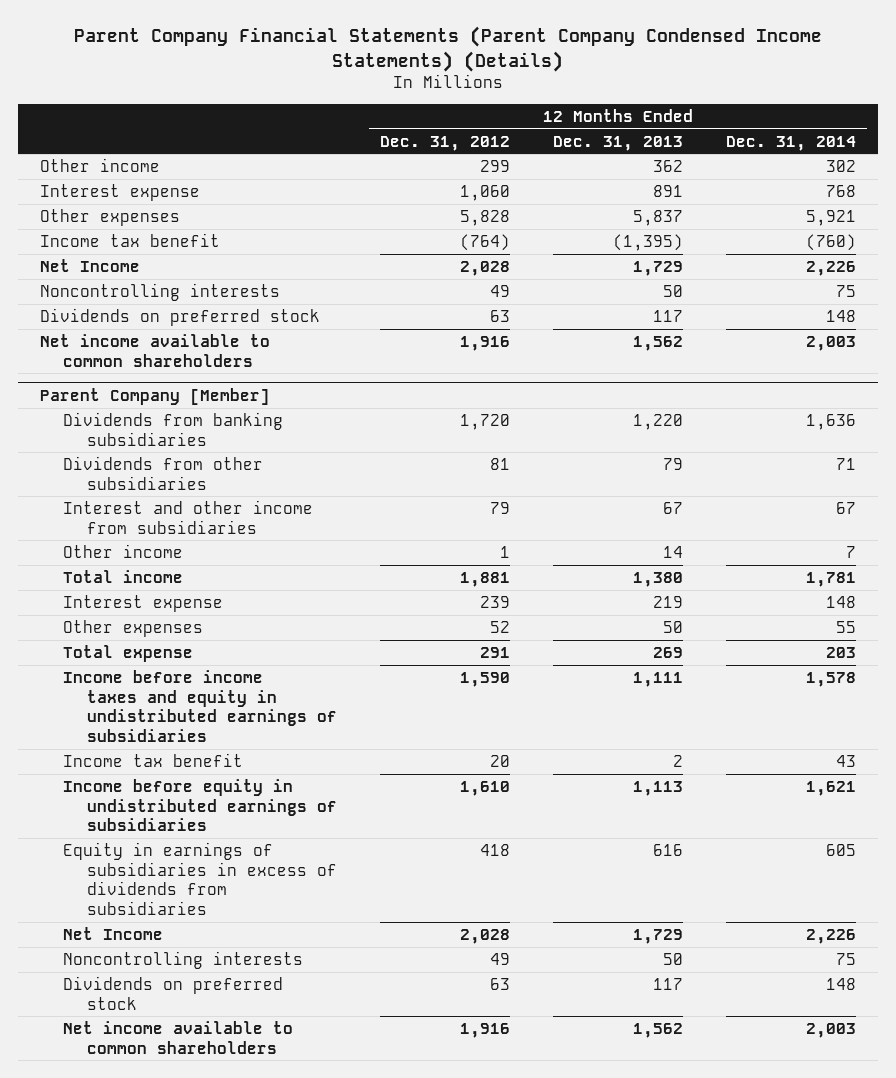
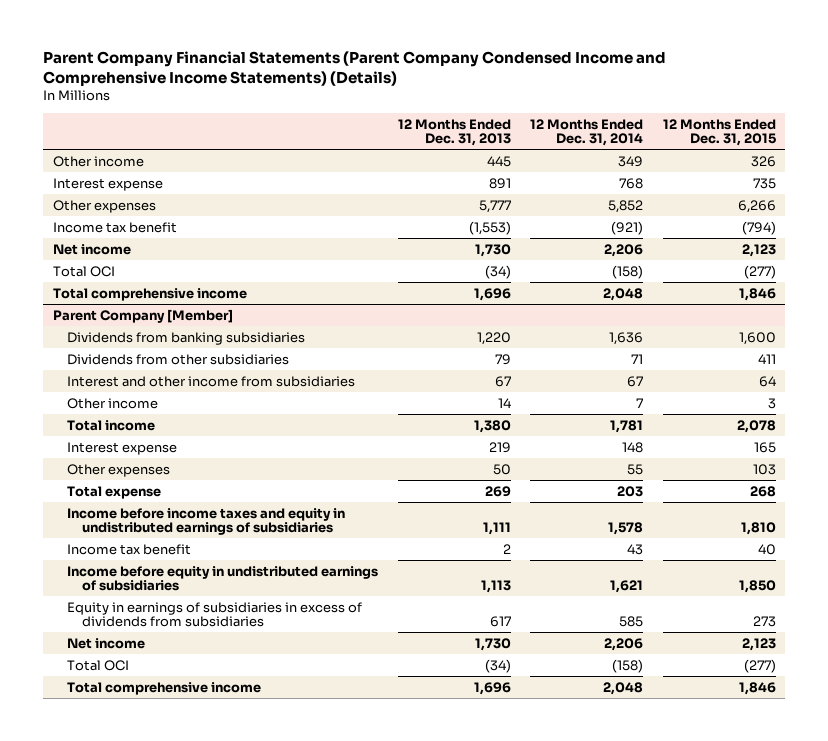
- Parent Company Financial Statements (Parent Company Condensed Income Statements) (Details)
+ Parent Company Financial Statements (Parent Company Condensed Income and Comprehensive Income Statements) (Details)
- | 12 Months Ended Dec. 31, 2012 | 12 Months Ended Dec. 31, 2013 | 12 Months Ended Dec. 31, 2014
+ | 12 Months Ended Dec. 31, 2013 | 12 Months Ended Dec. 31, 2014 | 12 Months Ended Dec. 31, 2015
- Other income | 299 | 362 | 302
+ Other income | 445 | 349 | 326
- Other expenses | 5,828 | 5,837 | 5,921
- Income tax benefit | (764) | (1,395) | (760)
- Net Income | 2,028 | 1,729 | 2,226
- Noncontrolling interests | 49 | 50 | 75
- Dividends on preferred stock | 63 | 117 | 148
- Net income available to common shareholders | 1,916 | 1,562 | 2,003
+ Other expenses | 5,777 | 5,852 | 6,266
+ Income tax benefit | (1,553) | (921) | (794)
+ Net income | 1,730 | 2,206 | 2,123
+ Total OCI | (34) | (158) | (277)
+ Total comprehensive income | 1,696 | 2,048 | 1,846
@ Parent Company [Member]
- Equity in earnings of subsidiaries in excess of dividends from subsidiaries | 418 | 616 | 605
- Net Income | 2,028 | 1,729 | 2,226
- Noncontrolling interests | 49 | 50 | 75
- Dividends on preferred stock | 63 | 117 | 148
- Net income available to common shareholders | 1,916 | 1,562 | 2,003
+ Equity in earnings of subsidiaries in excess of dividends from subsidiaries | 617 | 585 | 273
+ Net income | 1,730 | 2,206 | 2,123
+ Total OCI | (34) | (158) | (277)
+ Total comprehensive income | 1,696 | 2,048 | 1,846

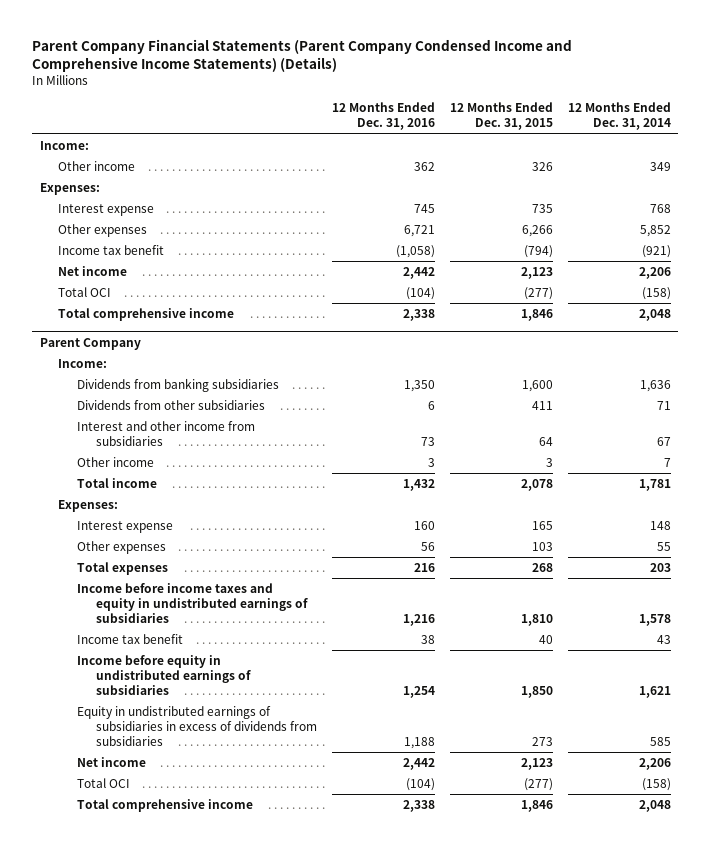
- | 12 Months Ended Dec. 31, 2013 | 12 Months Ended Dec. 31, 2014 | 12 Months Ended Dec. 31, 2015
+ | 12 Months Ended Dec. 31, 2016 | 12 Months Ended Dec. 31, 2015 | 12 Months Ended Dec. 31, 2014
+ Income:
+ Expenses:
- Parent Company [Member]
+ Parent Company
+ Income:
+ Expenses:
- Total expense | 269 | 203 | 268
+ Total expenses | 216 | 268 | 203
- Equity in earnings of subsidiaries in excess of dividends from subsidiaries | 617 | 585 | 273
+ Equity in undistributed earnings of subsidiaries in excess of dividends from subsidiaries | 1,188 | 273 | 585

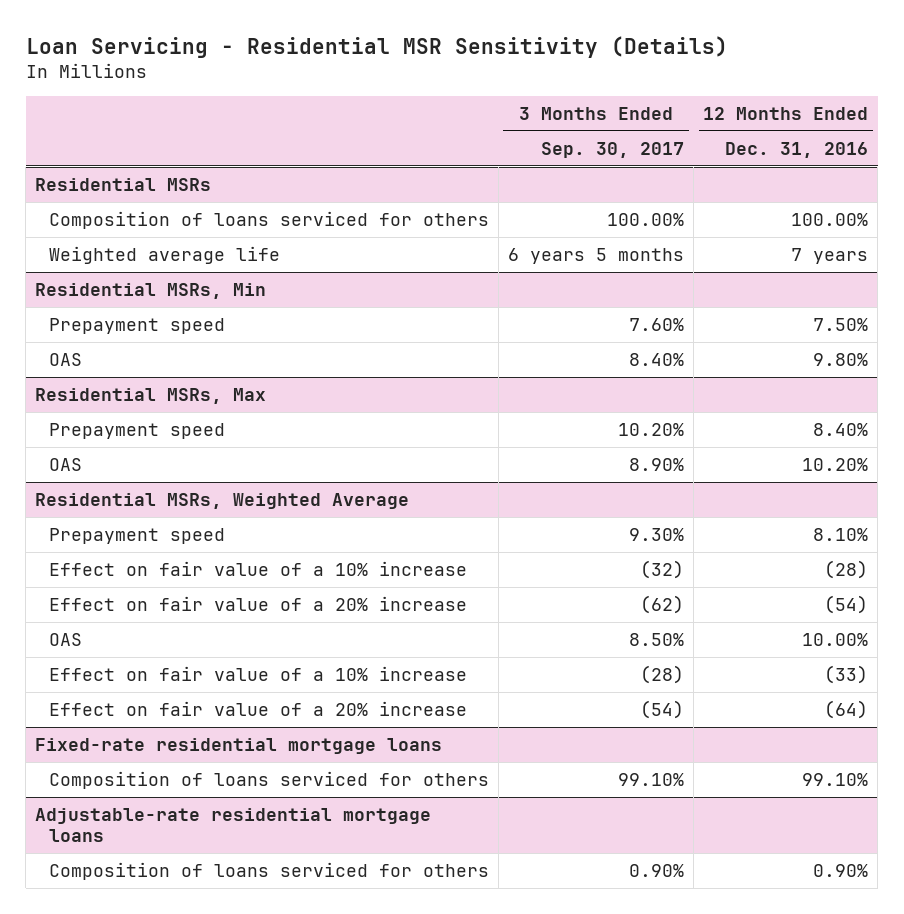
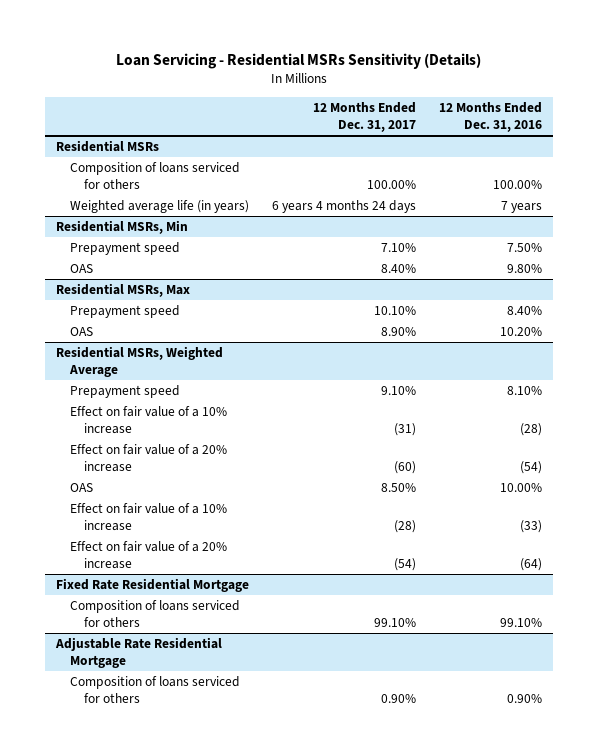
- Loan Servicing - Residential MSR Sensitivity (Details)
+ Loan Servicing - Residential MSRs Sensitivity (Details)
- | 3 Months Ended Sep. 30, 2017 | 12 Months Ended Dec. 31, 2016
+ | 12 Months Ended Dec. 31, 2017 | 12 Months Ended Dec. 31, 2016
@ Residential MSRs
- Weighted average life | 6 years 5 months | 7 years
+ Weighted average life (in years) | 6 years 4 months 24 days | 7 years
- Fixed-rate residential mortgage loans
+ Fixed Rate Residential Mortgage
- Adjustable-rate residential mortgage loans
+ Adjustable Rate Residential Mortgage

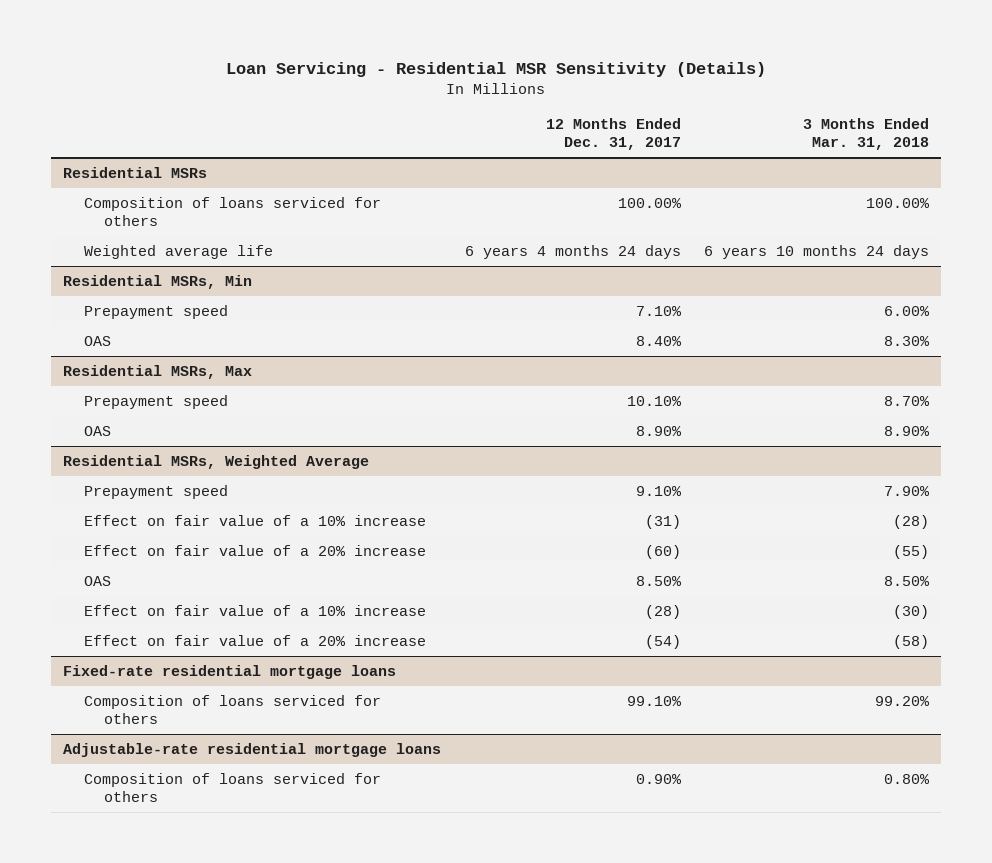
- Loan Servicing - Residential MSRs Sensitivity (Details)
+ Loan Servicing - Residential MSR Sensitivity (Details)
- | 12 Months Ended Dec. 31, 2017 | 12 Months Ended Dec. 31, 2016
+ | 12 Months Ended Dec. 31, 2017 | 3 Months Ended Mar. 31, 2018
@ Residential MSRs
- Weighted average life (in years) | 6 years 4 months 24 days | 7 years
+ Weighted average life | 6 years 4 months 24 days | 6 years 10 months 24 days
- Fixed Rate Residential Mortgage
+ Fixed-rate residential mortgage loans
- Adjustable Rate Residential Mortgage
+ Adjustable-rate residential mortgage loans

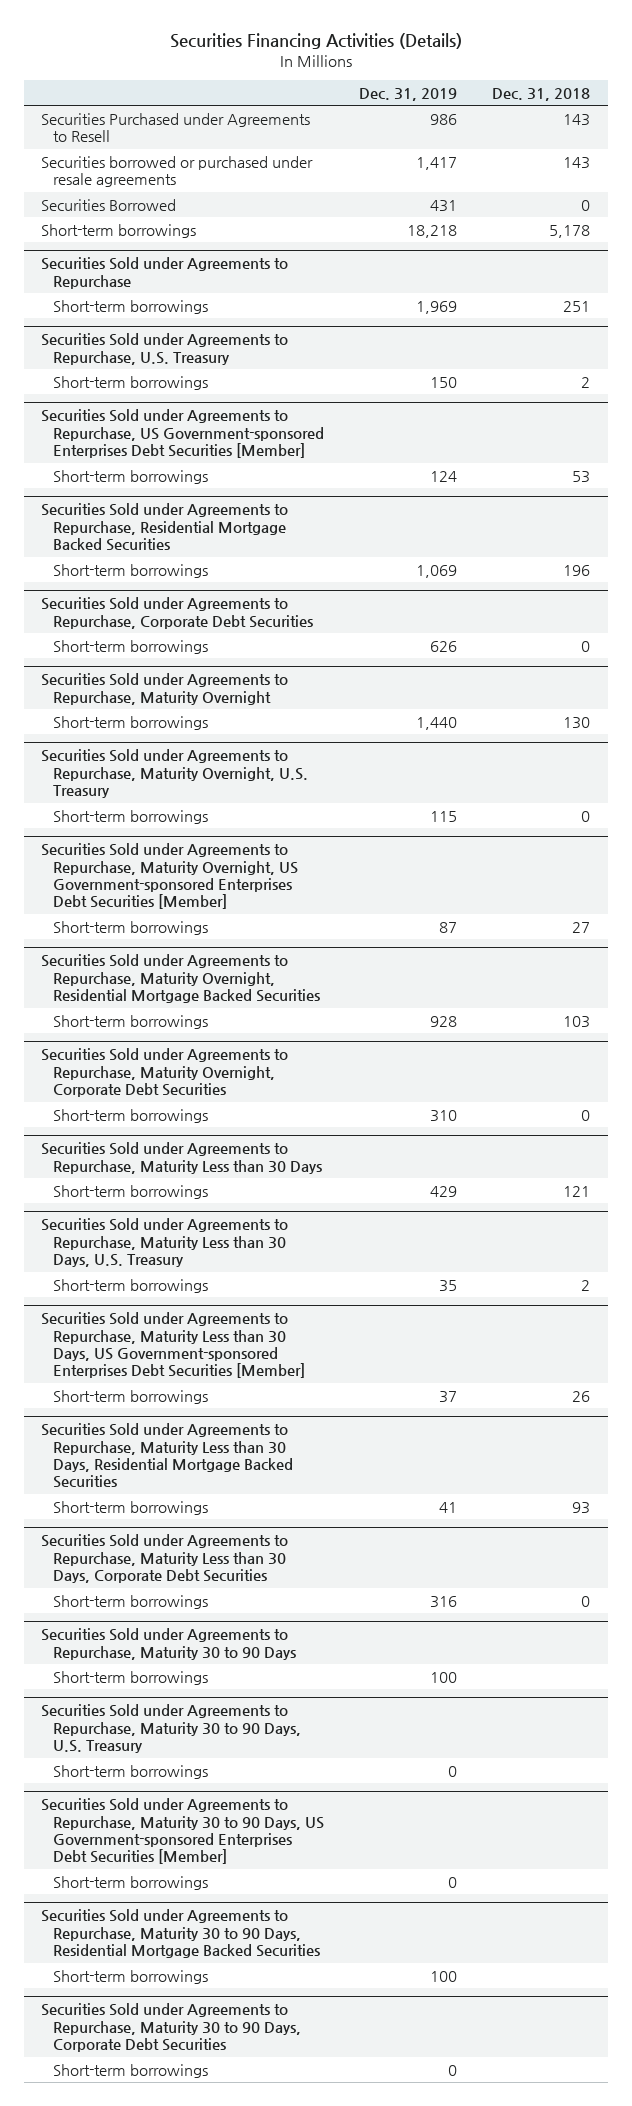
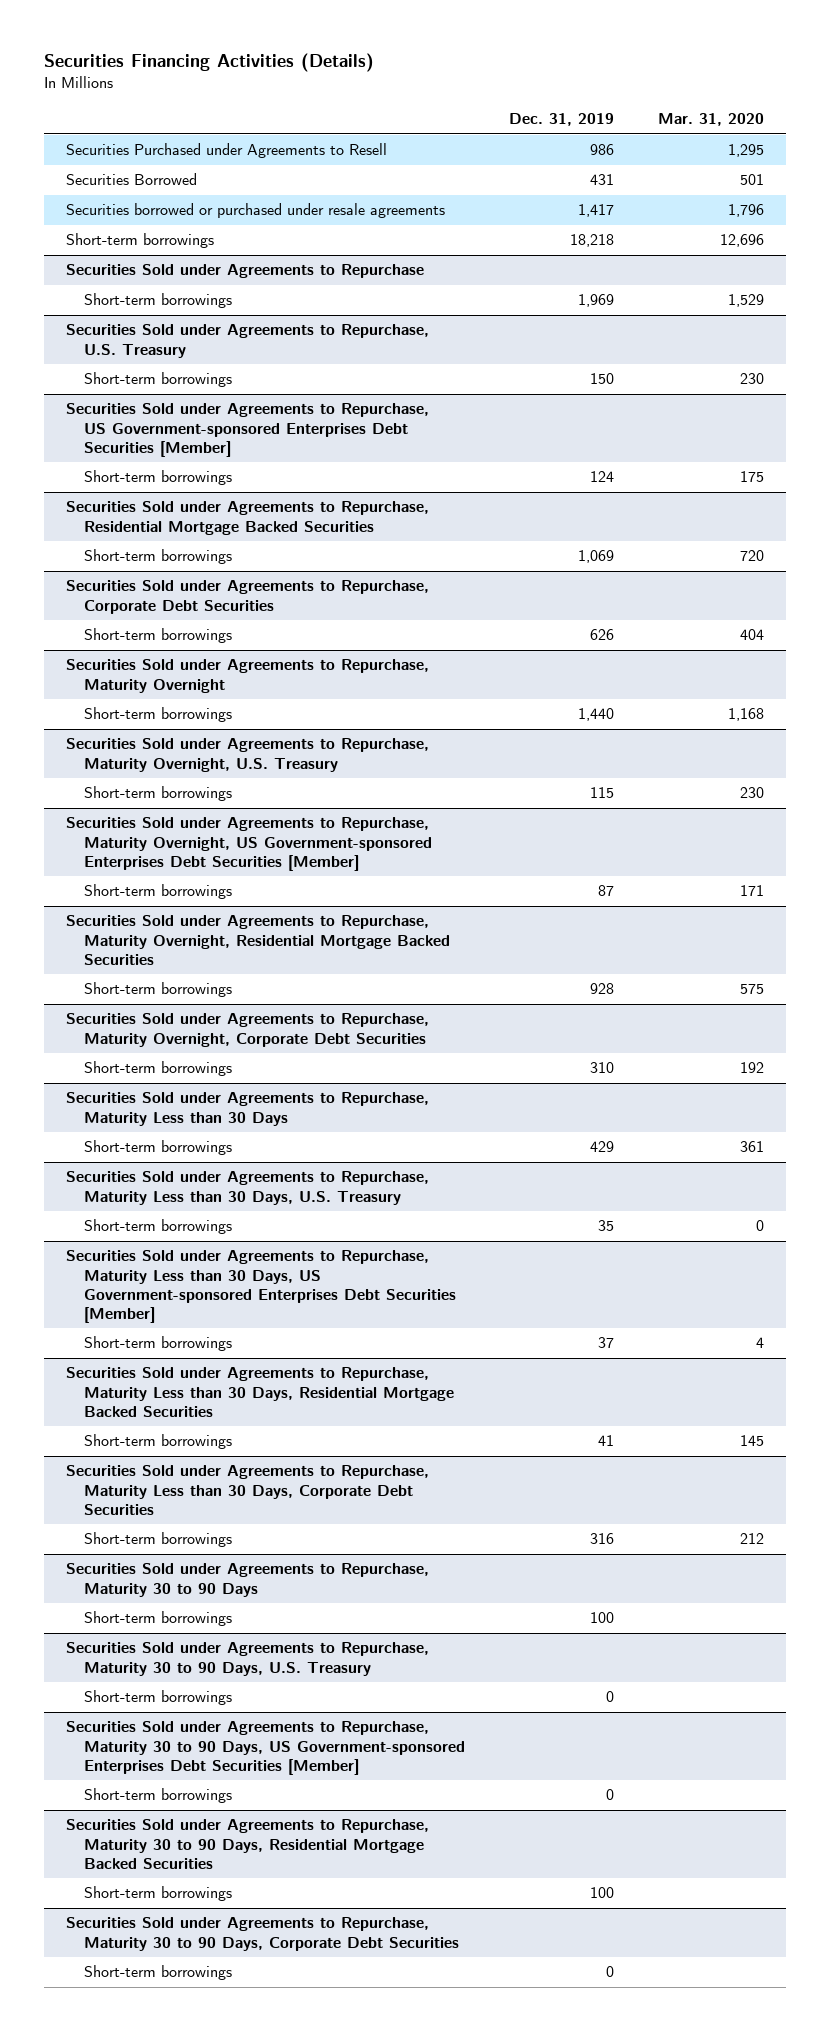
- | Dec. 31, 2019 | Dec. 31, 2018
+ | Dec. 31, 2019 | Mar. 31, 2020
moved down: Securities borrowed or purchased under resale agreements | 1,417 | 1,796

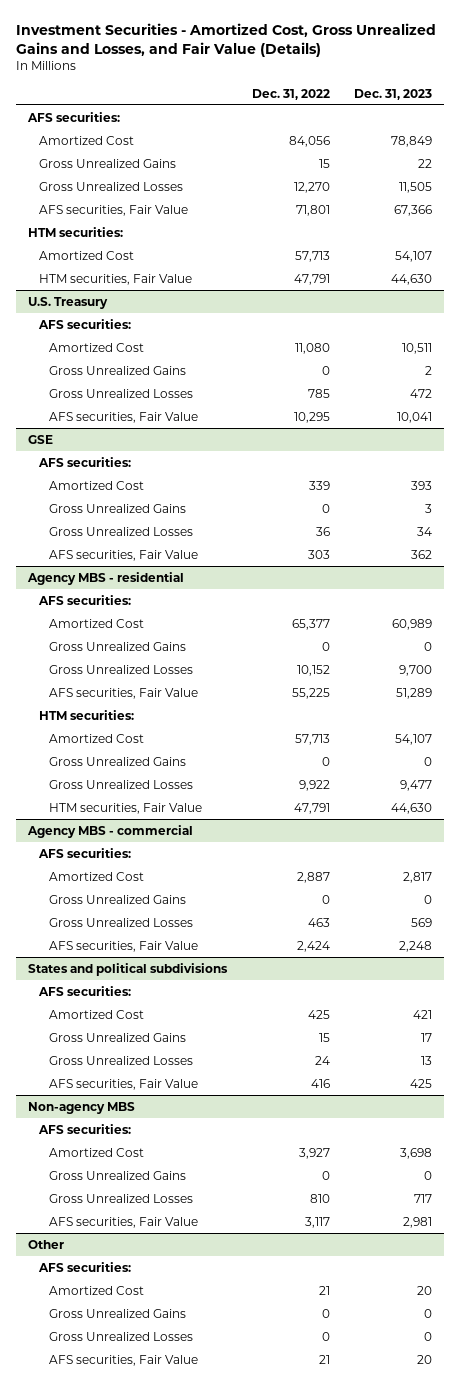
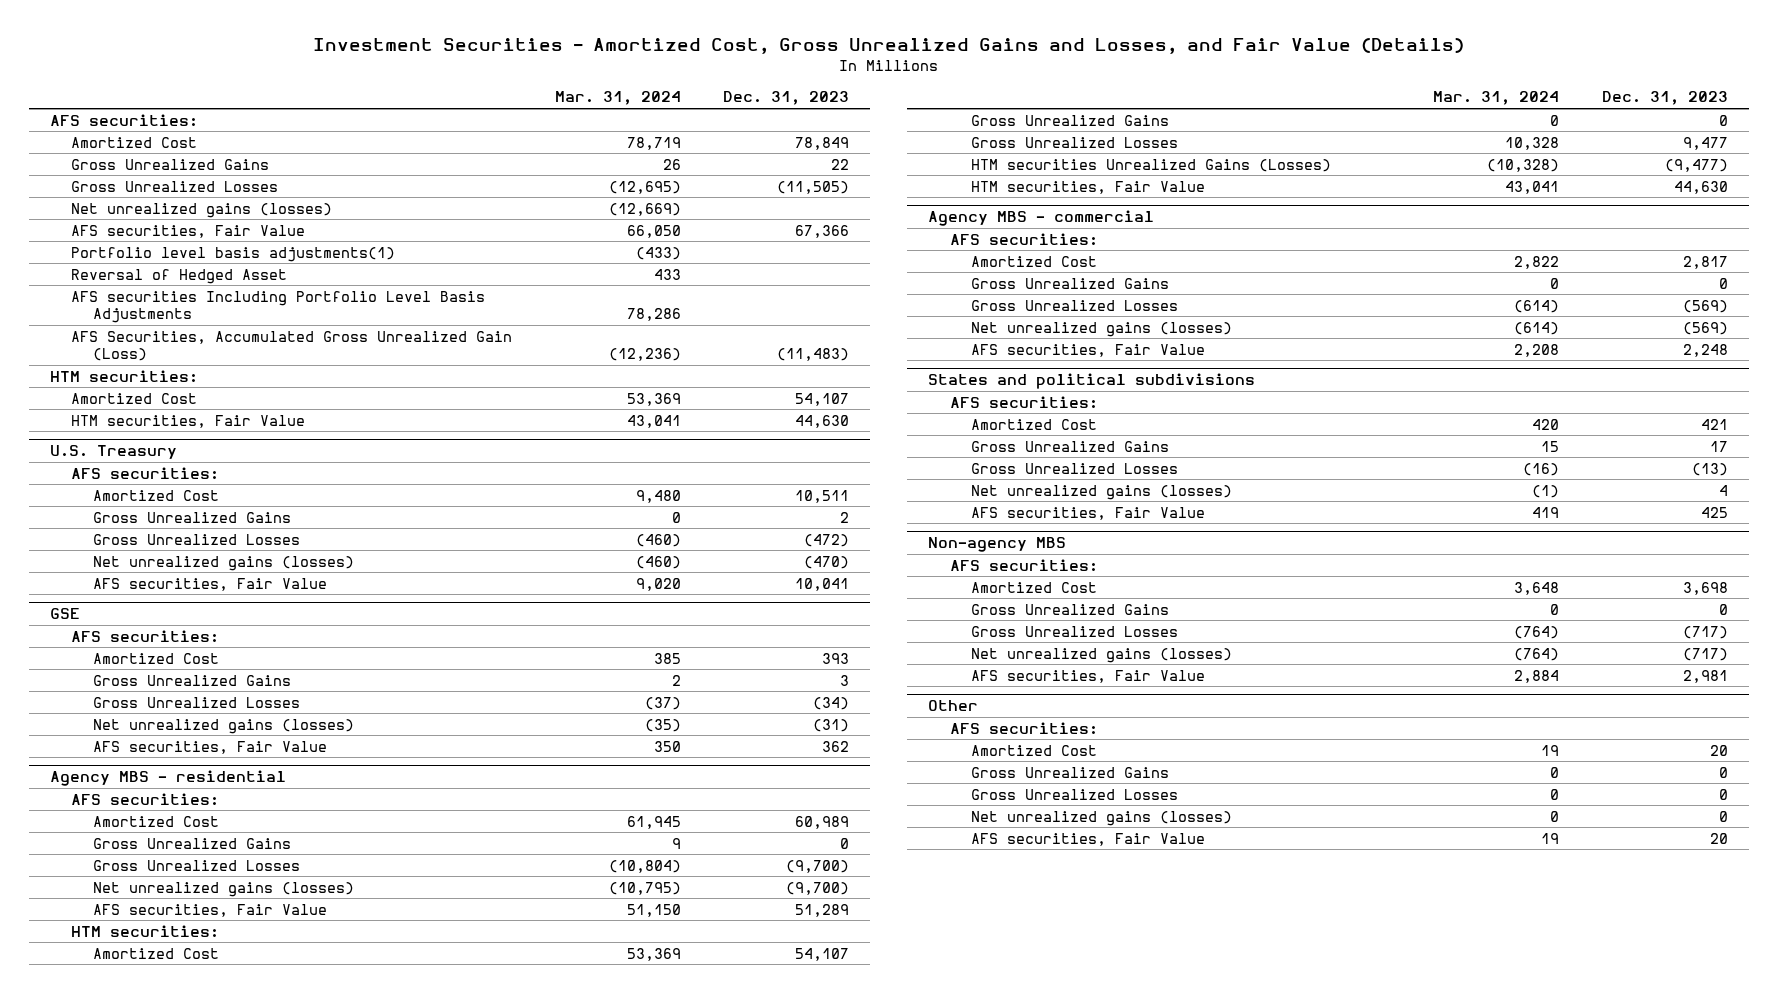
- | Dec. 31, 2022 | Dec. 31, 2023
+ | Mar. 31, 2024 | Dec. 31, 2023
- Gross Unrealized Losses | 12,270 | 11,505
+ Gross Unrealized Losses | (12,695) | (11,505)
+ Net unrealized gains (losses) | (12,669) |
+ Portfolio level basis adjustments(1) | (433) |
+ Reversal of Hedged Asset | 433 |
+ AFS securities Including Portfolio Level Basis Adjustments | 78,286 |
+ AFS Securities, Accumulated Gross Unrealized Gain (Loss) | (12,236) | (11,483)
@ U.S. Treasury
- Gross Unrealized Losses | 785 | 472
+ Gross Unrealized Losses | (460) | (472)
+ Net unrealized gains (losses) | (460) | (470)
@ GSE
- Gross Unrealized Losses | 36 | 34
+ Gross Unrealized Losses | (37) | (34)
+ Net unrealized gains (losses) | (35) | (31)
@ Agency MBS - residential
- Gross Unrealized Losses | 10,152 | 9,700
+ Gross Unrealized Losses | (10,804) | (9,700)
+ Net unrealized gains (losses) | (10,795) | (9,700)
+ HTM securities Unrealized Gains (Losses) | (10,328) | (9,477)
@ Agency MBS - commercial
- Gross Unrealized Losses | 463 | 569
+ Gross Unrealized Losses | (614) | (569)
+ Net unrealized gains (losses) | (614) | (569)
@ States and political subdivisions
- Gross Unrealized Losses | 24 | 13
+ Gross Unrealized Losses | (16) | (13)
+ Net unrealized gains (losses) | (1) | 4
@ Non-agency MBS
- Gross Unrealized Losses | 810 | 717
+ Gross Unrealized Losses | (764) | (717)
+ Net unrealized gains (losses) | (764) | (717)
@ Other
+ Net unrealized gains (losses) | 0 | 0

